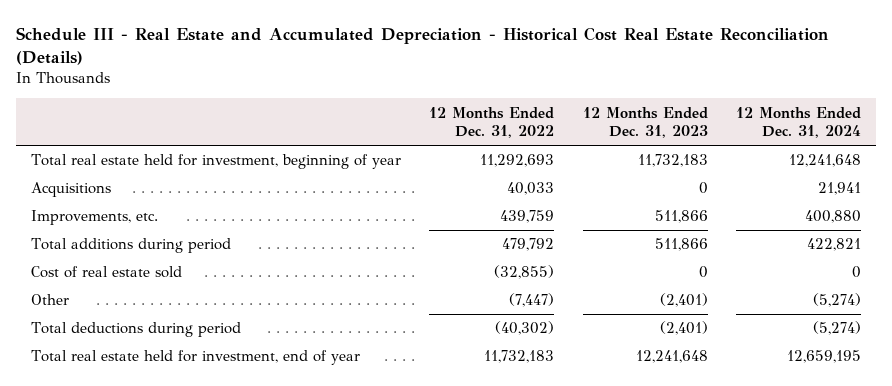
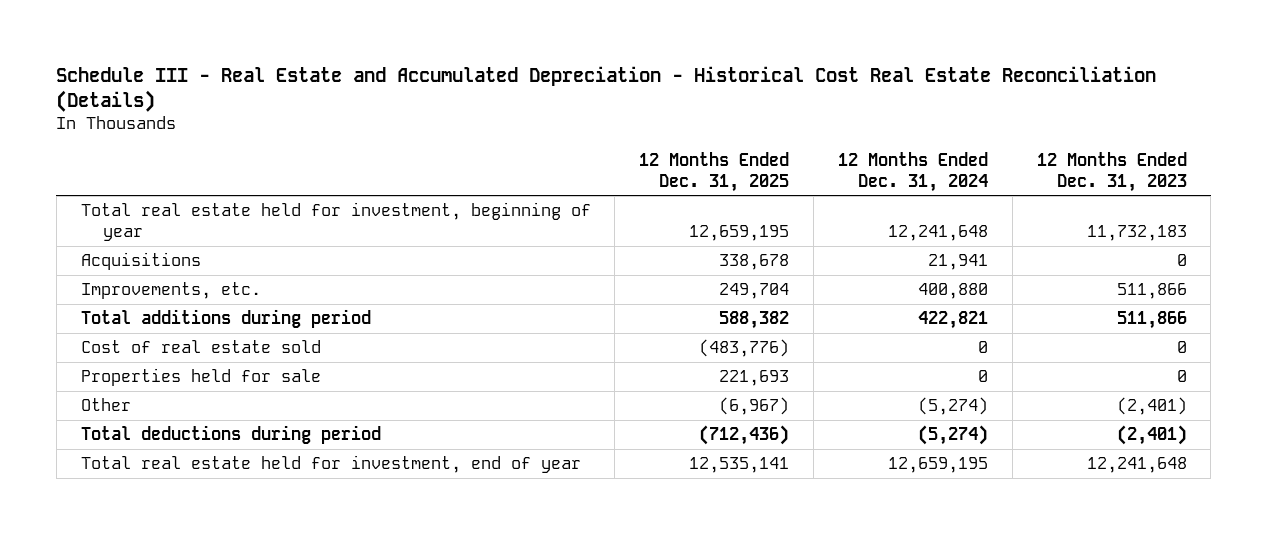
- | 12 Months Ended Dec. 31, 2022 | 12 Months Ended Dec. 31, 2023 | 12 Months Ended Dec. 31, 2024
+ | 12 Months Ended Dec. 31, 2025 | 12 Months Ended Dec. 31, 2024 | 12 Months Ended Dec. 31, 2023
+ Properties held for sale | 221,693 | 0 | 0

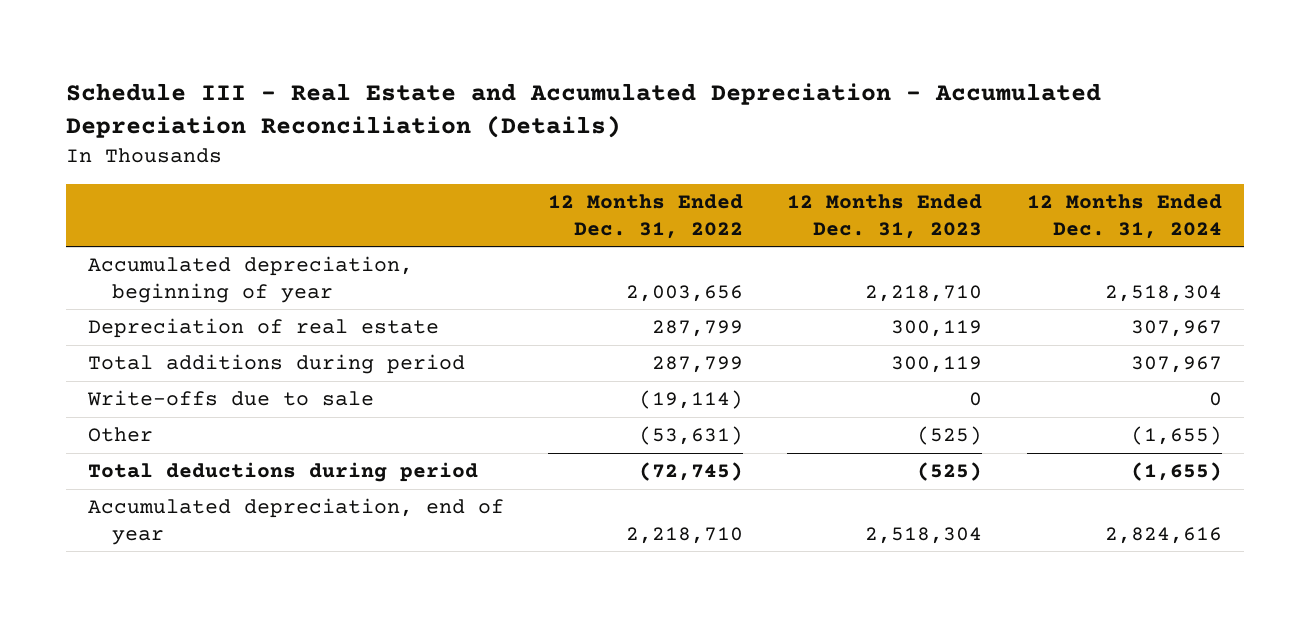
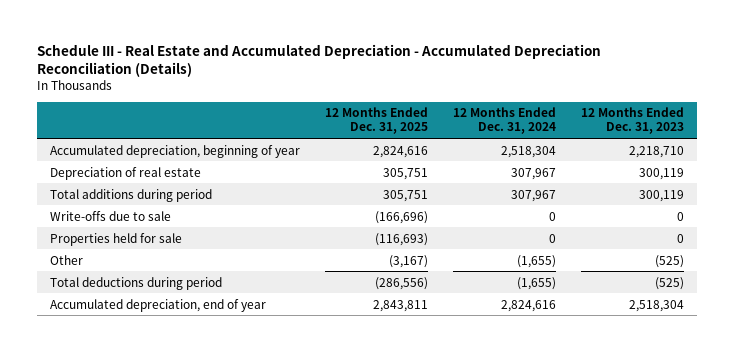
- | 12 Months Ended Dec. 31, 2022 | 12 Months Ended Dec. 31, 2023 | 12 Months Ended Dec. 31, 2024
+ | 12 Months Ended Dec. 31, 2025 | 12 Months Ended Dec. 31, 2024 | 12 Months Ended Dec. 31, 2023
+ Properties held for sale | (116,693) | 0 | 0

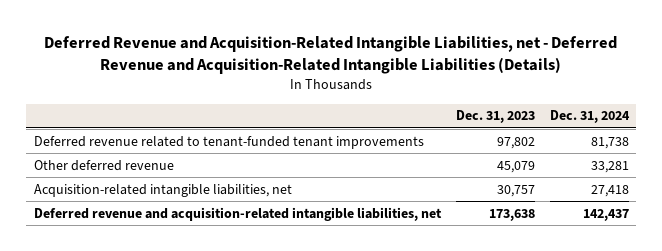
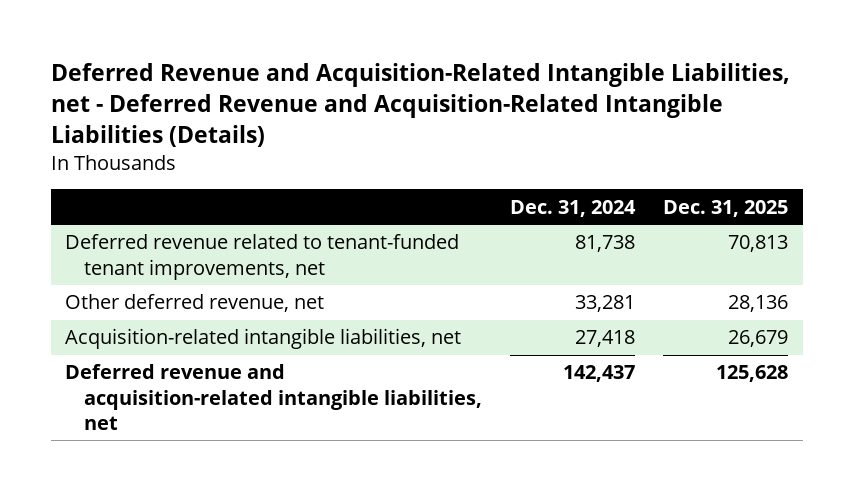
- | Dec. 31, 2023 | Dec. 31, 2024
+ | Dec. 31, 2024 | Dec. 31, 2025
- Deferred revenue related to tenant-funded tenant improvements | 97,802 | 81,738
- Other deferred revenue | 45,079 | 33,281
+ Deferred revenue related to tenant-funded tenant improvements, net | 81,738 | 70,813
+ Other deferred revenue, net | 33,281 | 28,136

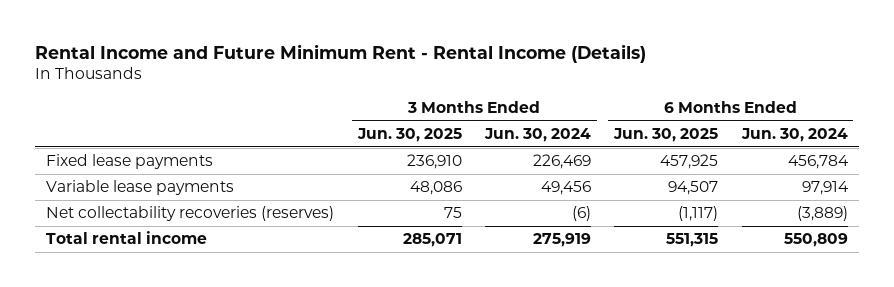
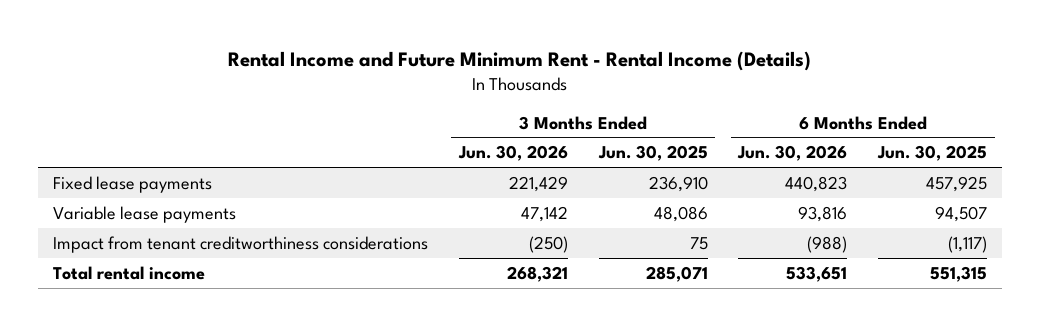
- | 3 Months Ended Jun. 30, 2025 | 3 Months Ended Jun. 30, 2024 | 6 Months Ended Jun. 30, 2025 | 6 Months Ended Jun. 30, 2024
+ | 3 Months Ended Jun. 30, 2026 | 3 Months Ended Jun. 30, 2025 | 6 Months Ended Jun. 30, 2026 | 6 Months Ended Jun. 30, 2025
- Net collectability recoveries (reserves) | 75 | (6) | (1,117) | (3,889)
+ Impact from tenant creditworthiness considerations | (250) | 75 | (988) | (1,117)

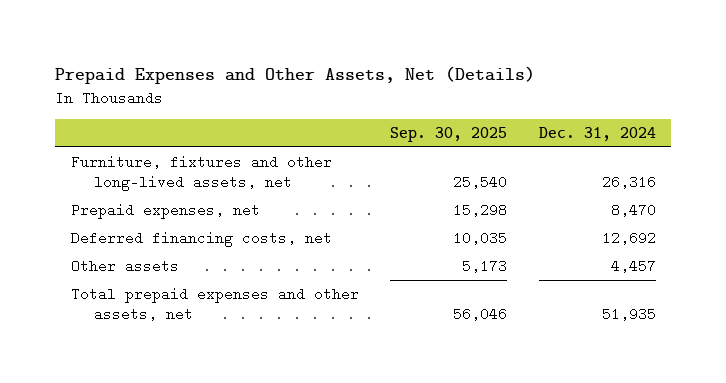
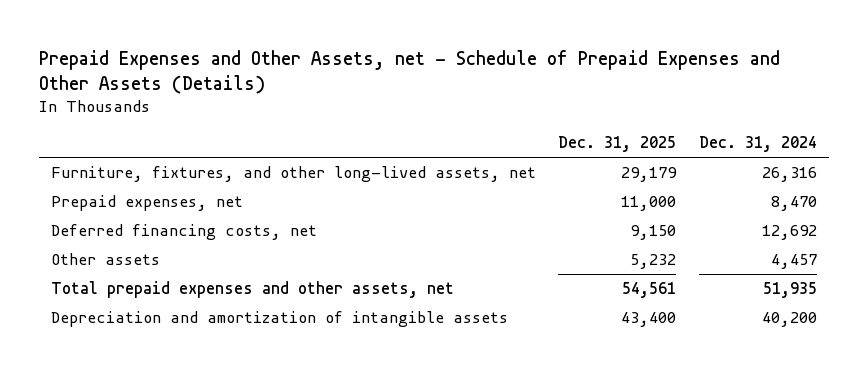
- Prepaid Expenses and Other Assets, Net (Details)
+ Prepaid Expenses and Other Assets, net - Schedule of Prepaid Expenses and Other Assets (Details)
- | Sep. 30, 2025 | Dec. 31, 2024
+ | Dec. 31, 2025 | Dec. 31, 2024
- Furniture, fixtures and other long-lived assets, net | 25,540 | 26,316
+ Furniture, fixtures, and other long-lived assets, net | 29,179 | 26,316
+ Depreciation and amortization of intangible assets | 43,400 | 40,200

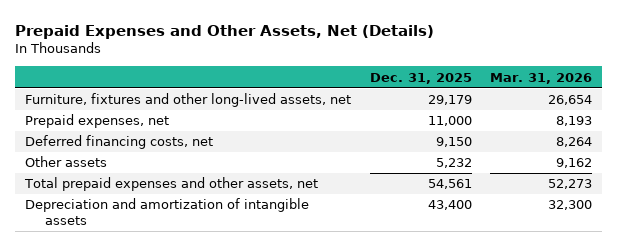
- Prepaid Expenses and Other Assets, net - Schedule of Prepaid Expenses and Other Assets (Details)
+ Prepaid Expenses and Other Assets, Net (Details)
- | Dec. 31, 2025 | Dec. 31, 2024
+ | Dec. 31, 2025 | Mar. 31, 2026
- Furniture, fixtures, and other long-lived assets, net | 29,179 | 26,316
+ Furniture, fixtures and other long-lived assets, net | 29,179 | 26,654

